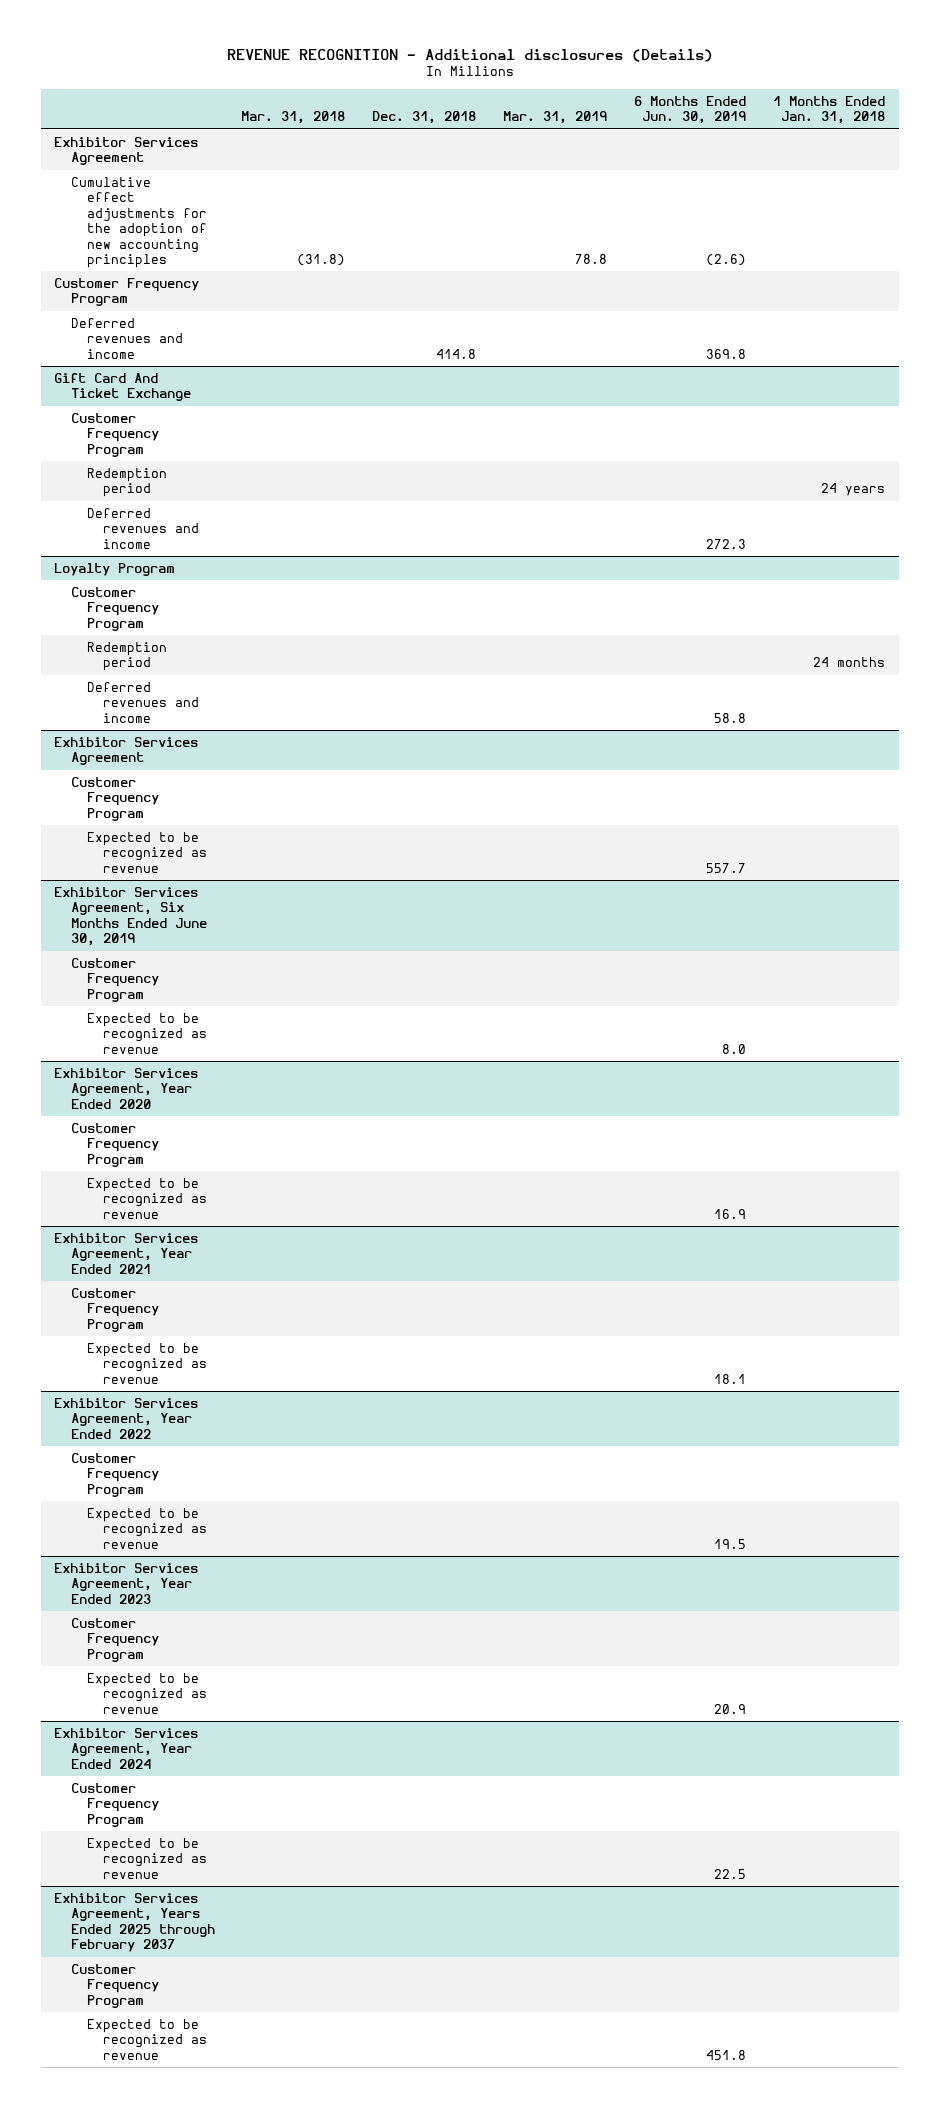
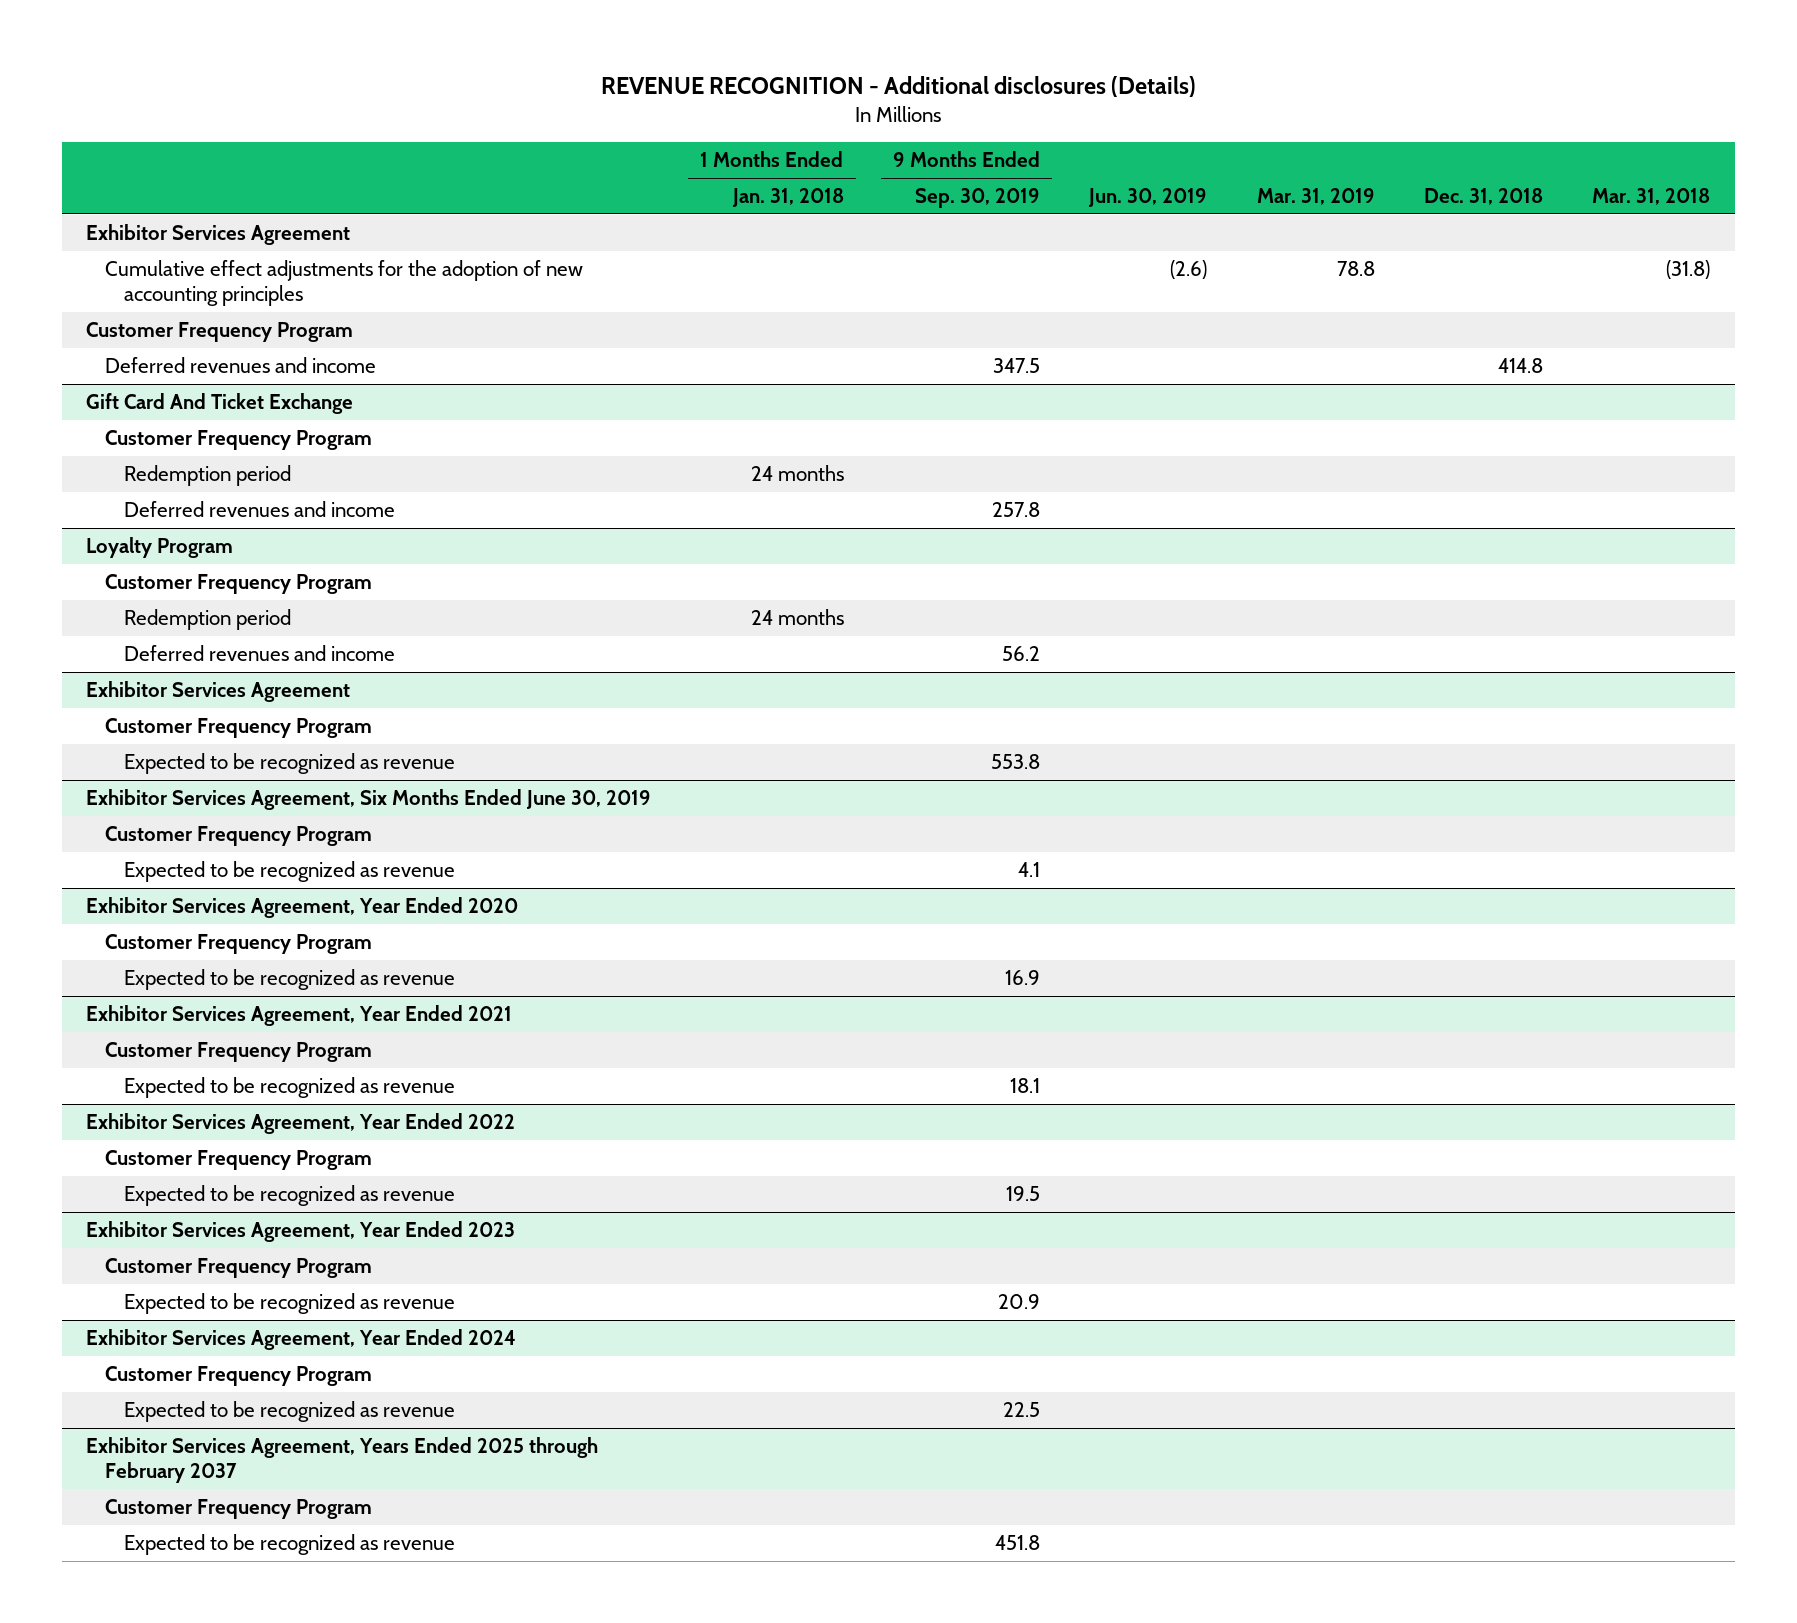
- | Mar. 31, 2018 | Dec. 31, 2018 | Mar. 31, 2019 | 6 Months Ended Jun. 30, 2019 | 1 Months Ended Jan. 31, 2018
+ | 1 Months Ended Jan. 31, 2018 | 9 Months Ended Sep. 30, 2019 | Jun. 30, 2019 | Mar. 31, 2019 | Dec. 31, 2018 | Mar. 31, 2018
@ Gift Card And Ticket Exchange
- Redemption period | | | | | 24 years
+ Redemption period | 24 months | | | | |

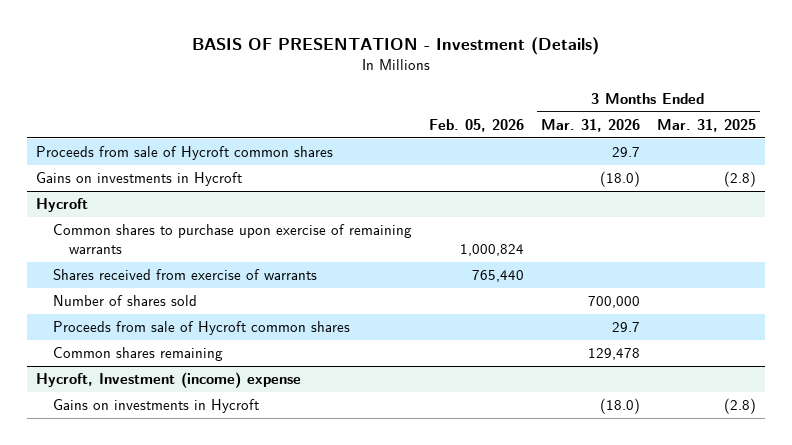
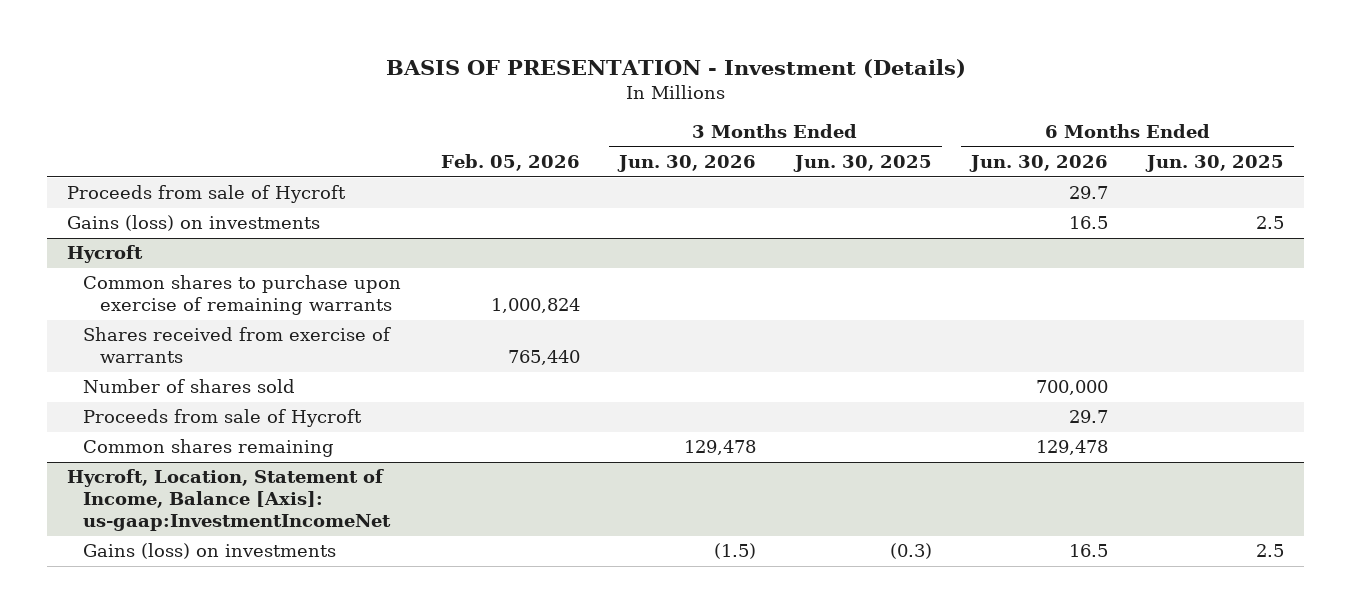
- | Feb. 05, 2026 | 3 Months Ended Mar. 31, 2026 | 3 Months Ended Mar. 31, 2025
+ | Feb. 05, 2026 | 3 Months Ended Jun. 30, 2026 | 3 Months Ended Jun. 30, 2025 | 6 Months Ended Jun. 30, 2026 | 6 Months Ended Jun. 30, 2025
- Proceeds from sale of Hycroft common shares | | 29.7 |
- Gains on investments in Hycroft | | (18.0) | (2.8)
+ Proceeds from sale of Hycroft | | | | 29.7 |
+ Gains (loss) on investments | | | | 16.5 | 2.5
@ Hycroft
- Proceeds from sale of Hycroft common shares | | 29.7 |
+ Proceeds from sale of Hycroft | | | | 29.7 |
- Hycroft, Investment (income) expense
- Gains on investments in Hycroft | | (18.0) | (2.8)
+ Hycroft, Location, Statement of Income, Balance [Axis]: us-gaap:InvestmentIncomeNet
+ Gains (loss) on investments | | (1.5) | (0.3) | 16.5 | 2.5

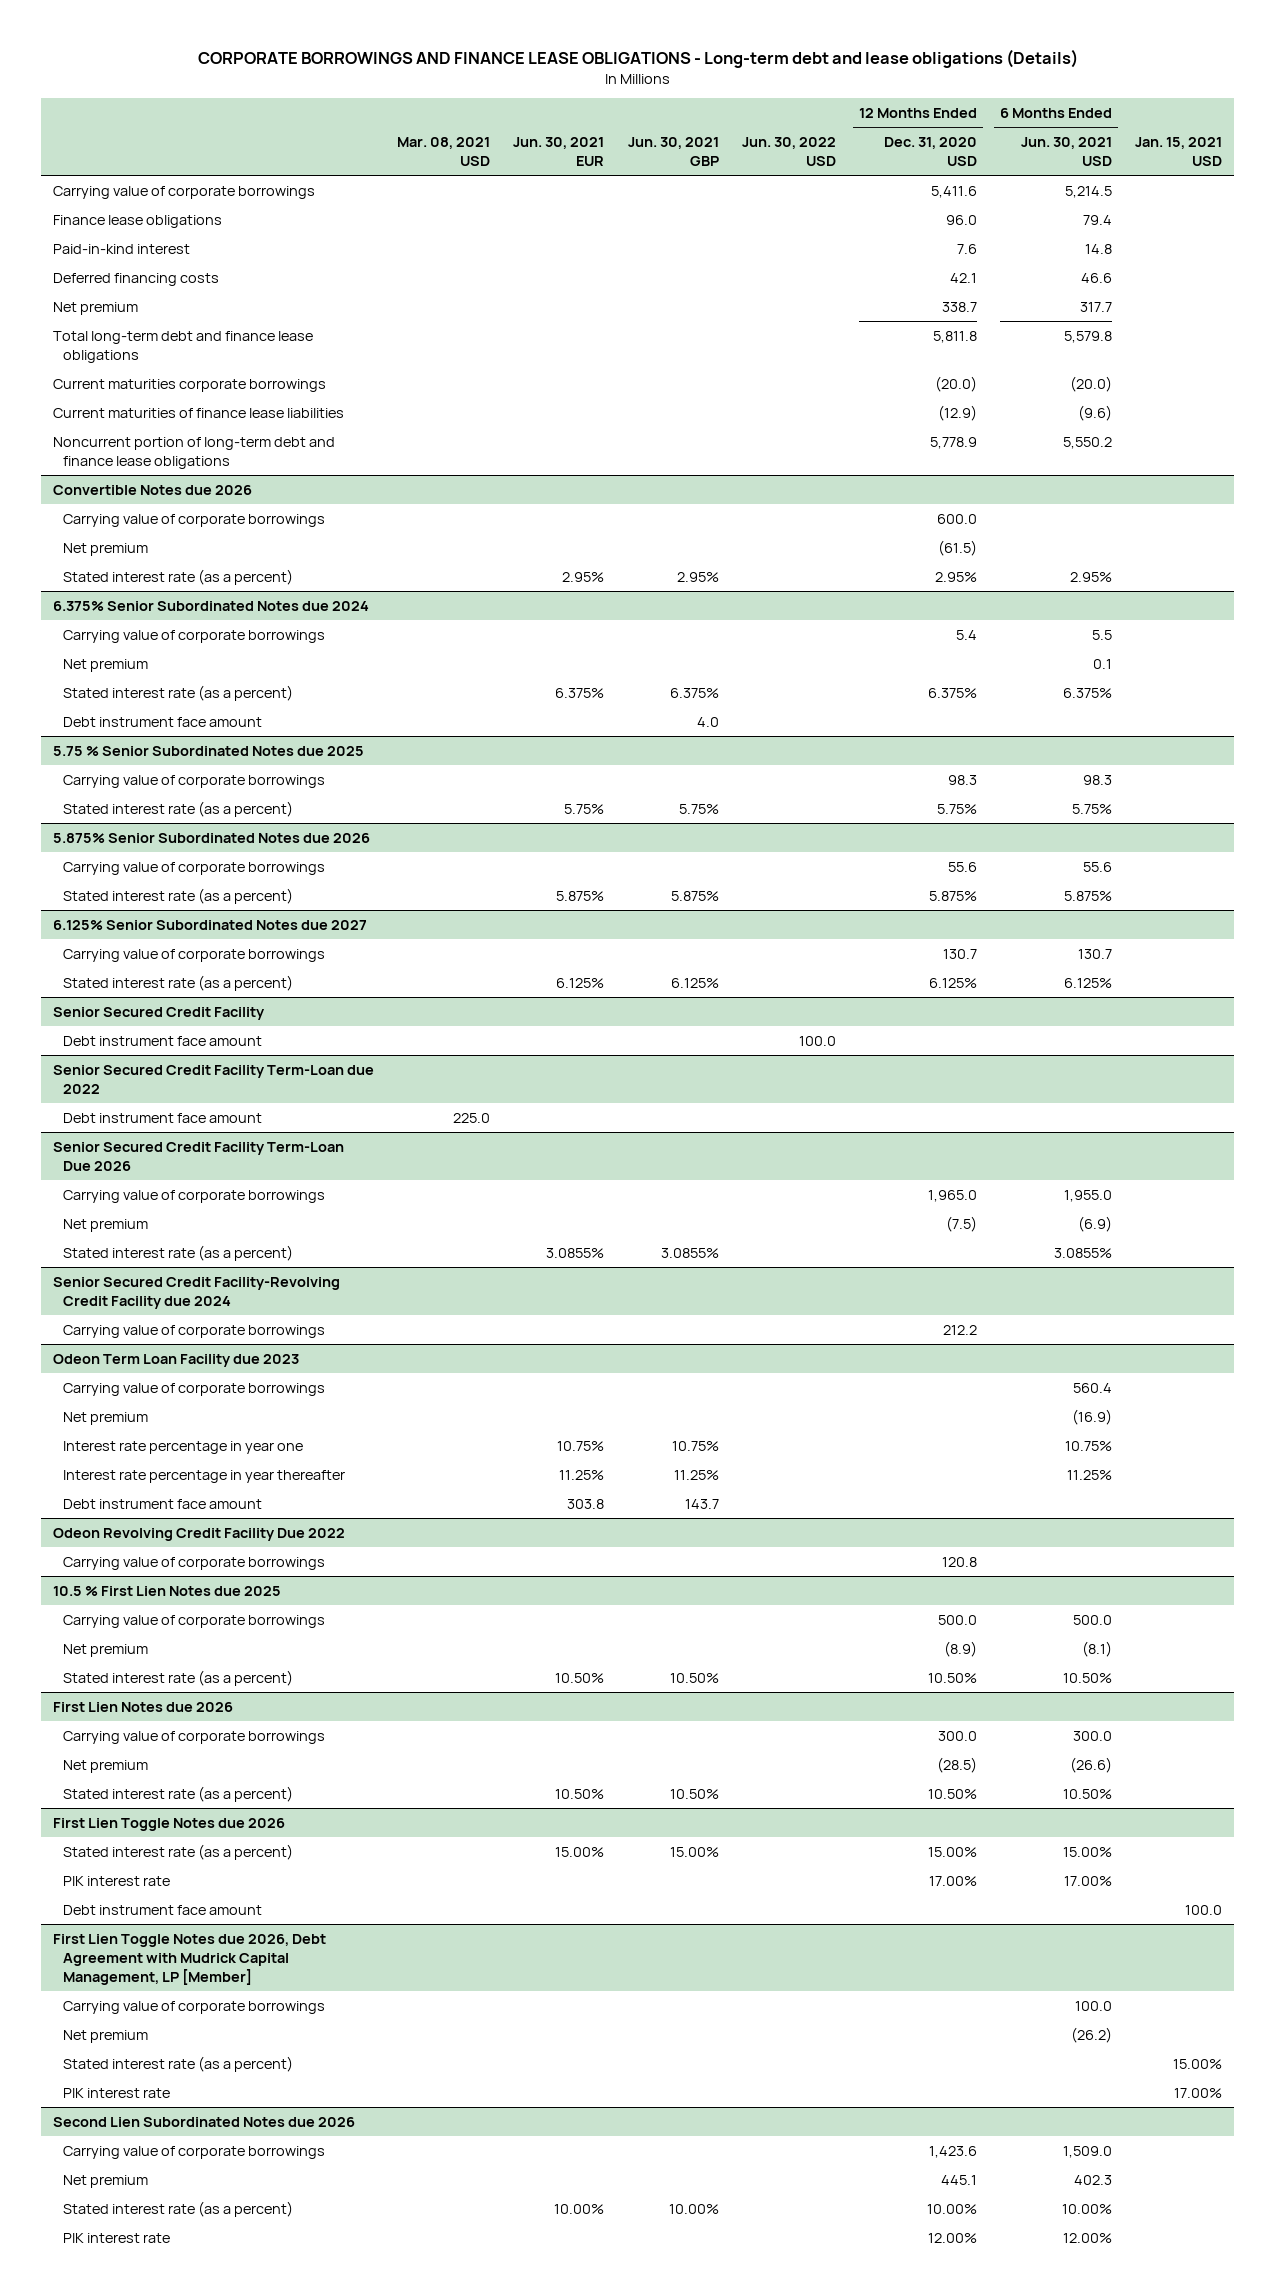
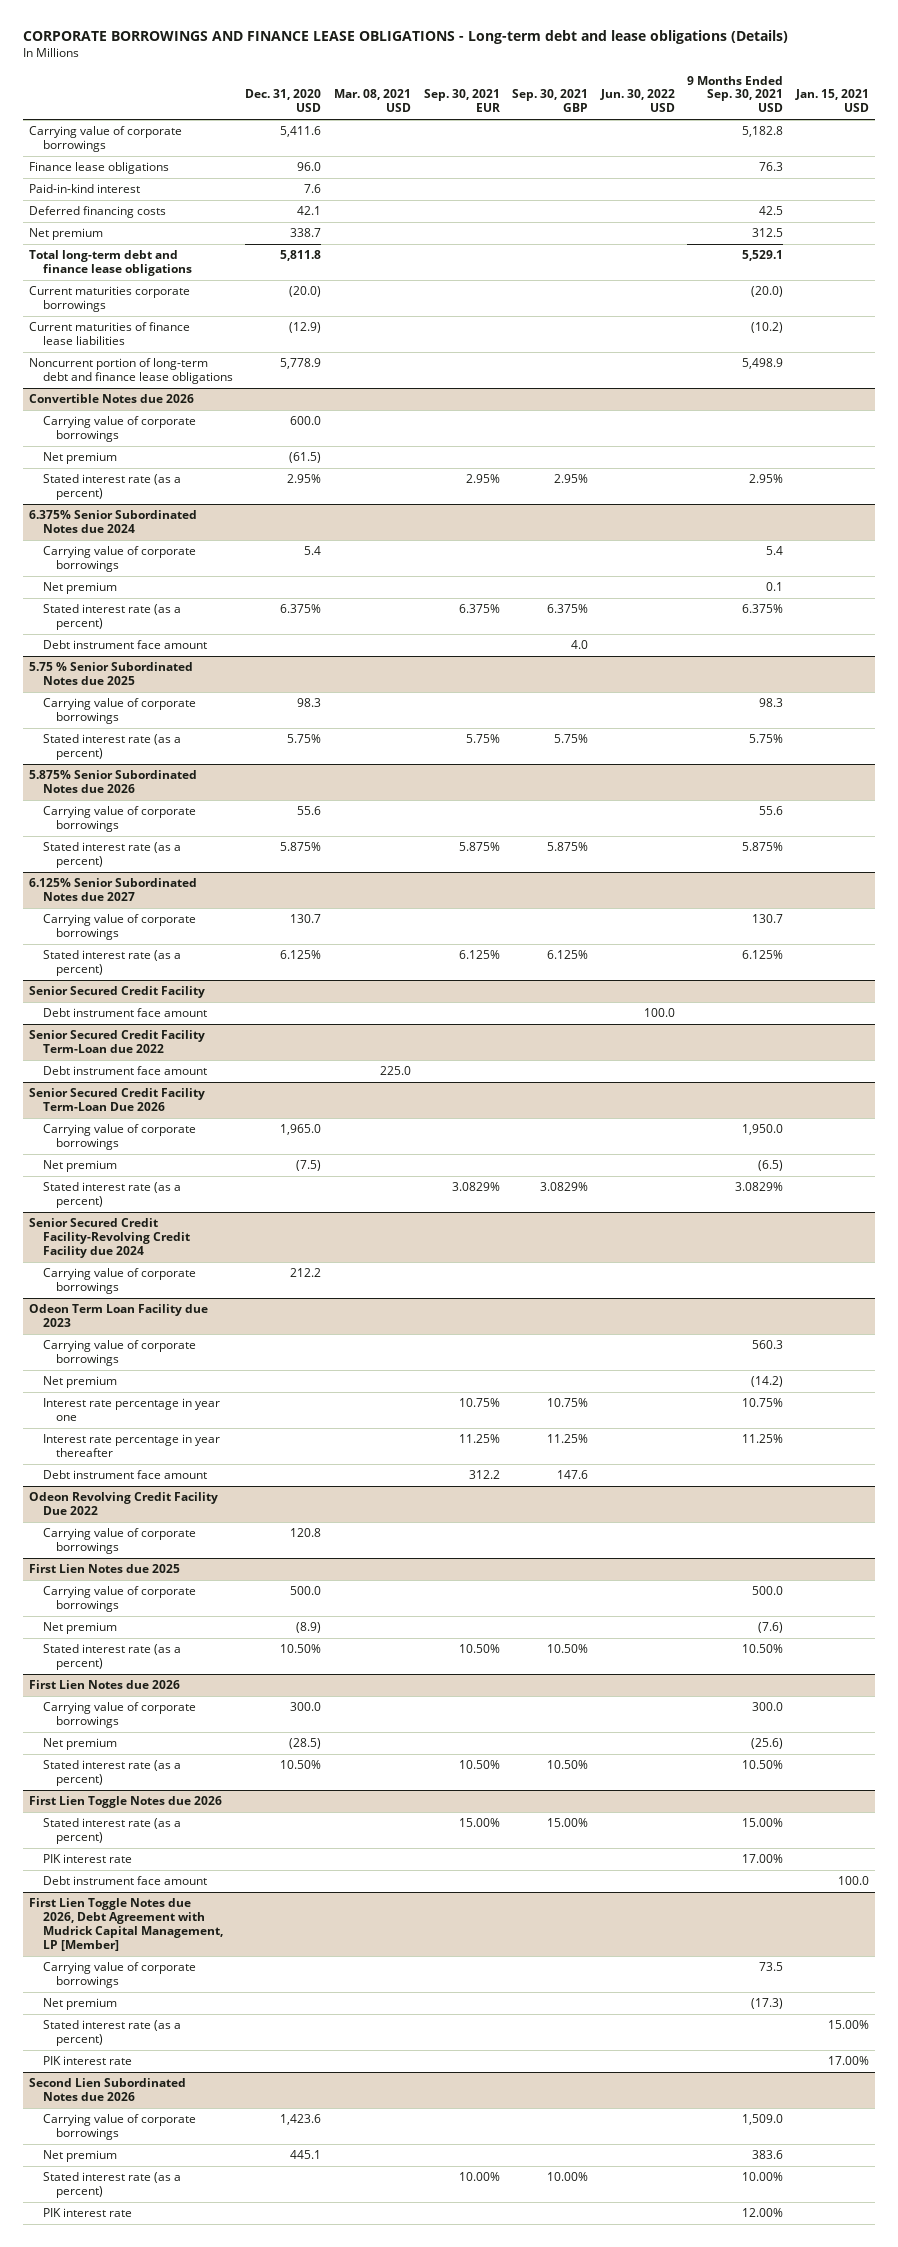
- | Mar. 08, 2021 USD | Jun. 30, 2021 EUR | Jun. 30, 2021 GBP | Jun. 30, 2022 USD | 12 Months Ended Dec. 31, 2020 USD | 6 Months Ended Jun. 30, 2021 USD | Jan. 15, 2021 USD
+ | Dec. 31, 2020 USD | Mar. 08, 2021 USD | Sep. 30, 2021 EUR | Sep. 30, 2021 GBP | Jun. 30, 2022 USD | 9 Months Ended Sep. 30, 2021 USD | Jan. 15, 2021 USD
- 10.5 % First Lien Notes due 2025
+ First Lien Notes due 2025

